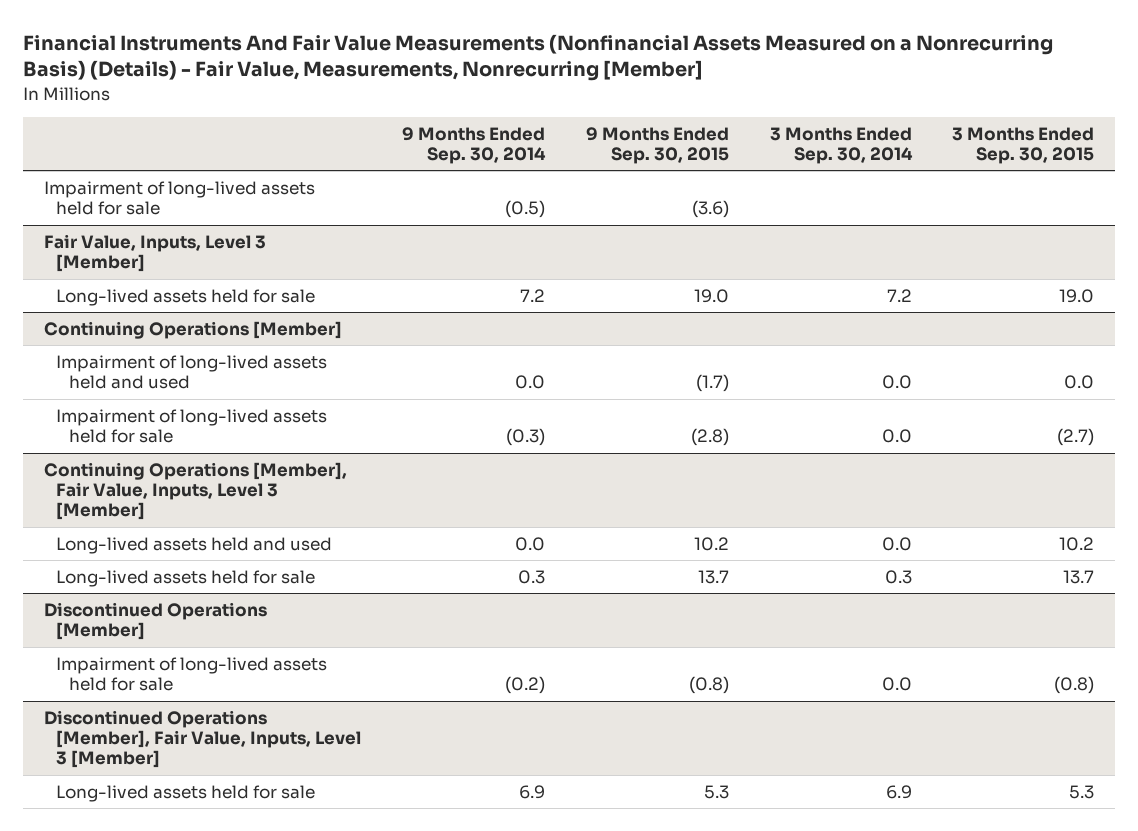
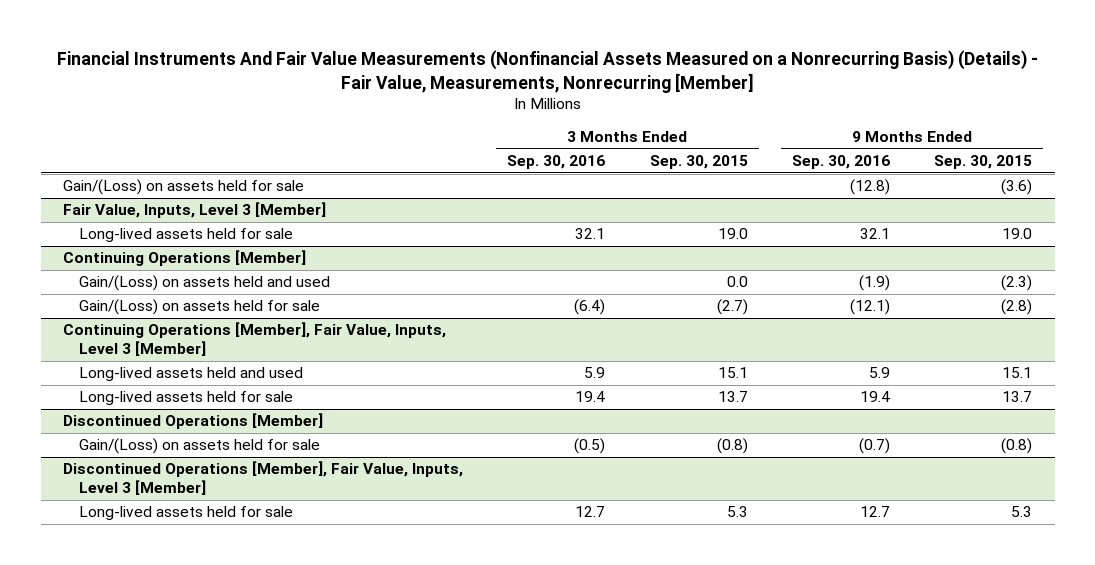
- | 9 Months Ended Sep. 30, 2014 | 9 Months Ended Sep. 30, 2015 | 3 Months Ended Sep. 30, 2014 | 3 Months Ended Sep. 30, 2015
+ | 3 Months Ended Sep. 30, 2016 | 3 Months Ended Sep. 30, 2015 | 9 Months Ended Sep. 30, 2016 | 9 Months Ended Sep. 30, 2015
- Impairment of long-lived assets held for sale | (0.5) | (3.6) | |
+ Gain/(Loss) on assets held for sale | | | (12.8) | (3.6)
@ Continuing Operations [Member]
- Impairment of long-lived assets held and used | 0.0 | (1.7) | 0.0 | 0.0
- Impairment of long-lived assets held for sale | (0.3) | (2.8) | 0.0 | (2.7)
+ Gain/(Loss) on assets held and used | | 0.0 | (1.9) | (2.3)
+ Gain/(Loss) on assets held for sale | (6.4) | (2.7) | (12.1) | (2.8)
@ Continuing Operations [Member], Fair Value, Inputs, Level 3 [Member]
- Long-lived assets held and used | 0.0 | 10.2 | 0.0 | 10.2
+ Long-lived assets held and used | 5.9 | 15.1 | 5.9 | 15.1
@ Discontinued Operations [Member]
- Impairment of long-lived assets held for sale | (0.2) | (0.8) | 0.0 | (0.8)
+ Gain/(Loss) on assets held for sale | (0.5) | (0.8) | (0.7) | (0.8)

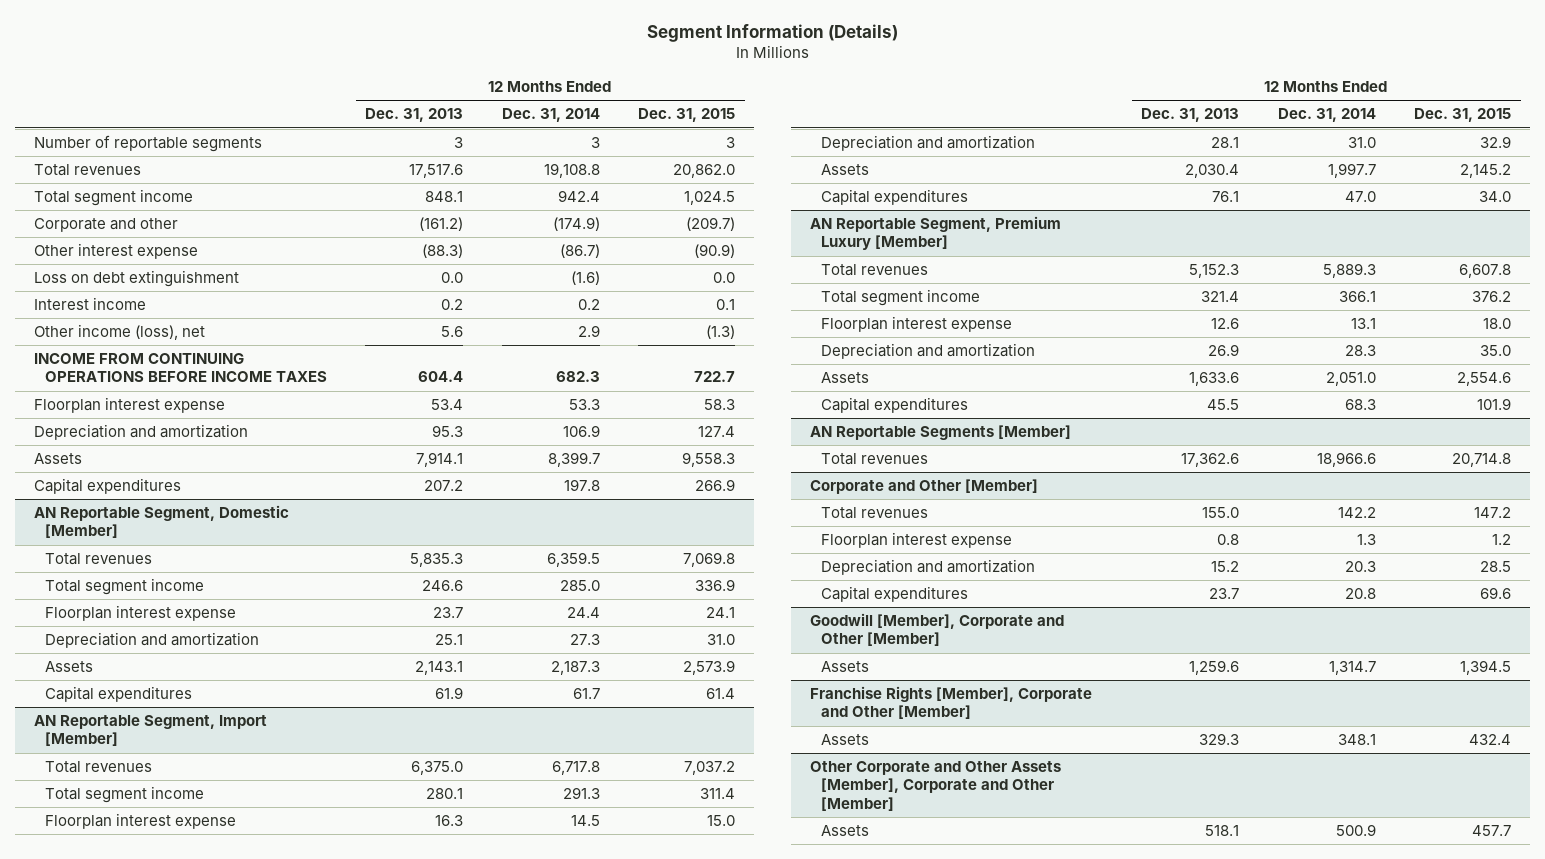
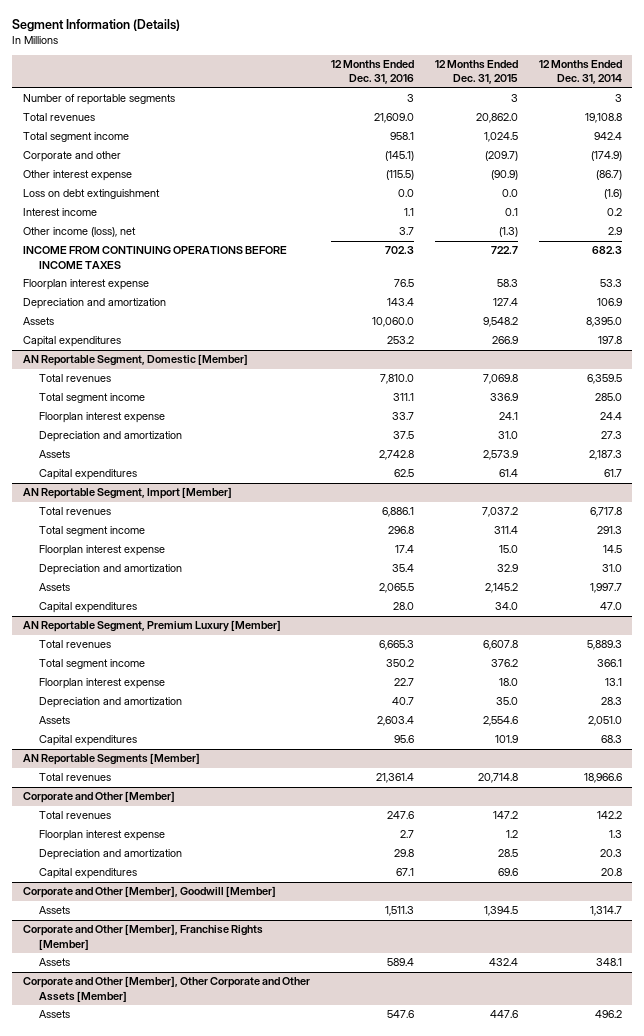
- | 12 Months Ended Dec. 31, 2013 | 12 Months Ended Dec. 31, 2014 | 12 Months Ended Dec. 31, 2015
+ | 12 Months Ended Dec. 31, 2016 | 12 Months Ended Dec. 31, 2015 | 12 Months Ended Dec. 31, 2014
- Assets | 7,914.1 | 8,399.7 | 9,558.3
+ Assets | 10,060.0 | 9,548.2 | 8,395.0
- Goodwill [Member], Corporate and Other [Member]
+ Corporate and Other [Member], Goodwill [Member]
- Franchise Rights [Member], Corporate and Other [Member]
+ Corporate and Other [Member], Franchise Rights [Member]
- Other Corporate and Other Assets [Member], Corporate and Other [Member]
- Assets | 518.1 | 500.9 | 457.7
+ Corporate and Other [Member], Other Corporate and Other Assets [Member]
+ Assets | 547.6 | 447.6 | 496.2

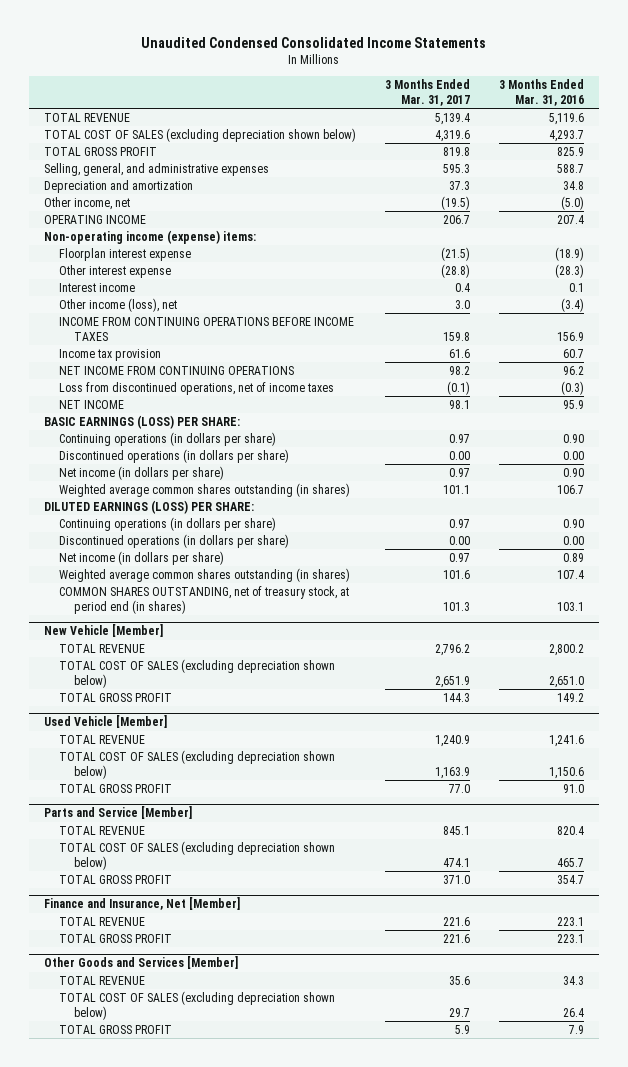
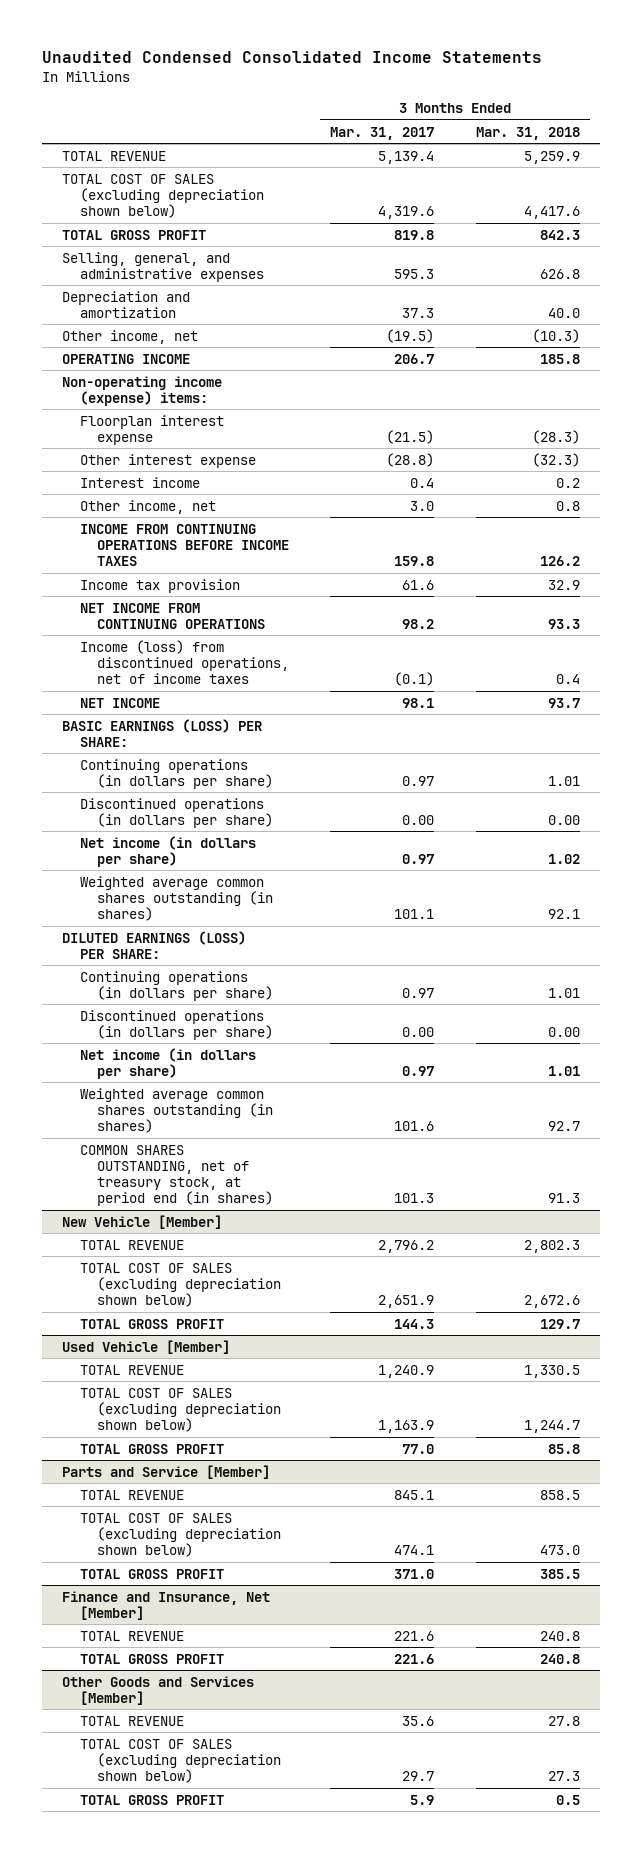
- | 3 Months Ended Mar. 31, 2017 | 3 Months Ended Mar. 31, 2016
+ | 3 Months Ended Mar. 31, 2017 | 3 Months Ended Mar. 31, 2018
- Other income (loss), net | 3.0 | (3.4)
+ Other income, net | 3.0 | 0.8
- Loss from discontinued operations, net of income taxes | (0.1) | (0.3)
+ Income (loss) from discontinued operations, net of income taxes | (0.1) | 0.4

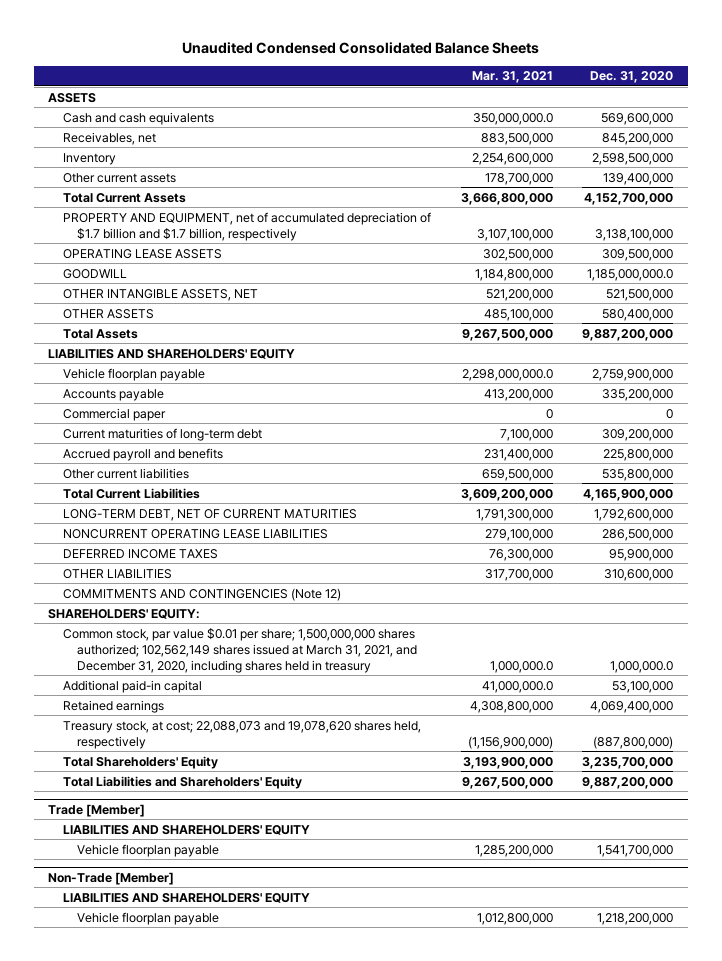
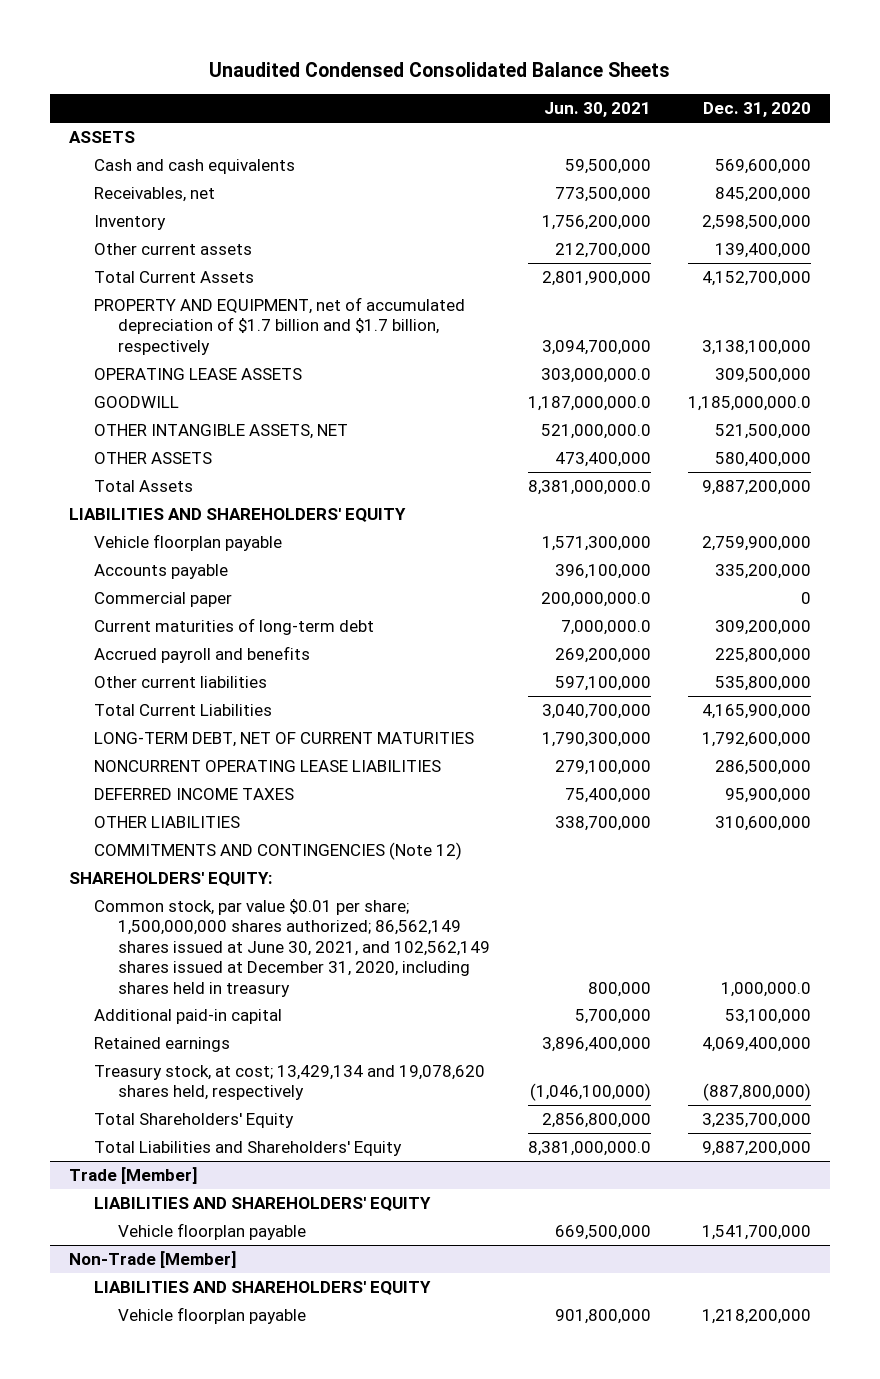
- | Mar. 31, 2021 | Dec. 31, 2020
+ | Jun. 30, 2021 | Dec. 31, 2020
- Common stock, par value $0.01 per share; 1,500,000,000 shares authorized; 102,562,149 shares issued at March 31, 2021, and December 31, 2020, including shares held in treasury | 1,000,000.0 | 1,000,000.0
+ Common stock, par value $0.01 per share; 1,500,000,000 shares authorized; 86,562,149 shares issued at June 30, 2021, and 102,562,149 shares issued at December 31, 2020, including shares held in treasury | 800,000 | 1,000,000.0
- Treasury stock, at cost; 22,088,073 and 19,078,620 shares held, respectively | (1,156,900,000) | (887,800,000)
+ Treasury stock, at cost; 13,429,134 and 19,078,620 shares held, respectively | (1,046,100,000) | (887,800,000)

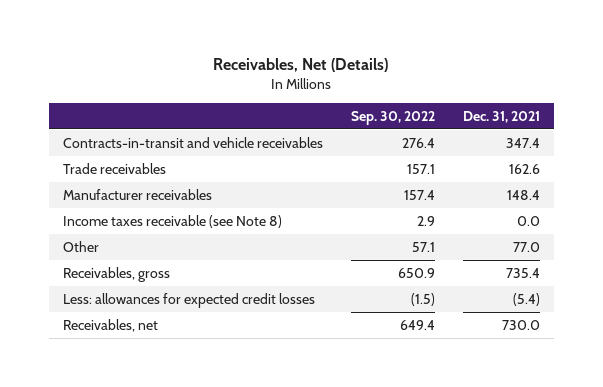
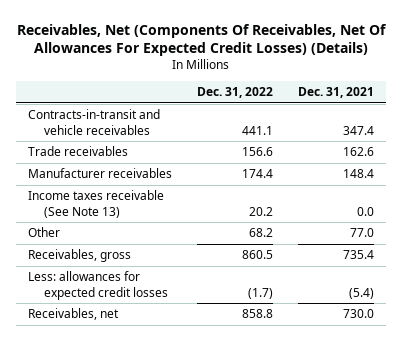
- Receivables, Net (Details)
+ Receivables, Net (Components Of Receivables, Net Of Allowances For Expected Credit Losses) (Details)
- | Sep. 30, 2022 | Dec. 31, 2021
+ | Dec. 31, 2022 | Dec. 31, 2021
- Income taxes receivable (see Note 8) | 2.9 | 0.0
+ Income taxes receivable (See Note 13) | 20.2 | 0.0

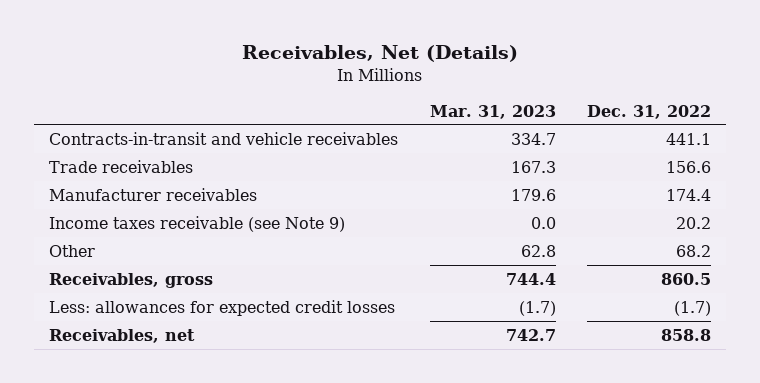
- Receivables, Net (Components Of Receivables, Net Of Allowances For Expected Credit Losses) (Details)
+ Receivables, Net (Details)
- | Dec. 31, 2022 | Dec. 31, 2021
+ | Mar. 31, 2023 | Dec. 31, 2022
- Income taxes receivable (See Note 13) | 20.2 | 0.0
+ Income taxes receivable (see Note 9) | 0.0 | 20.2

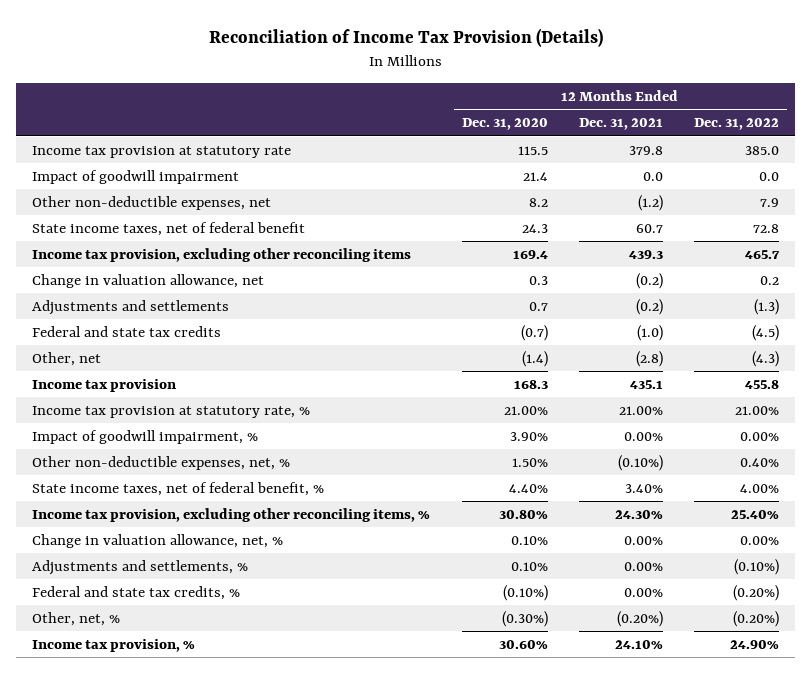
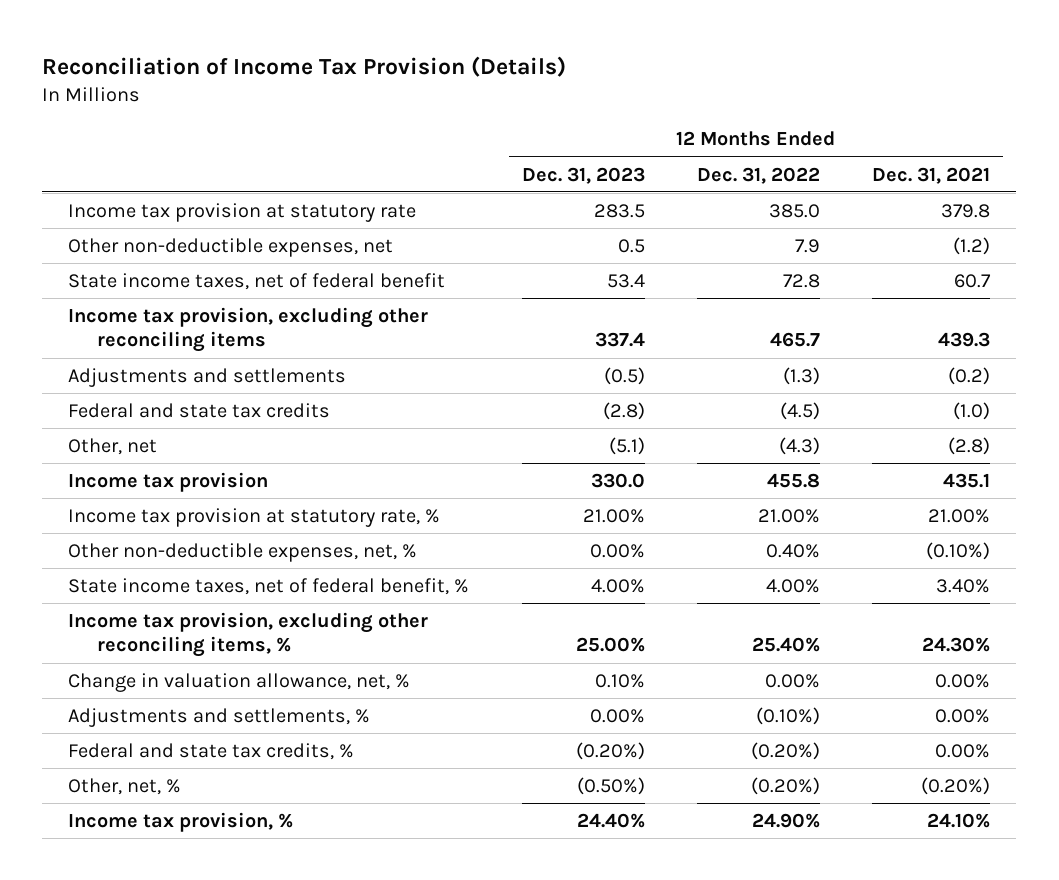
- | 12 Months Ended Dec. 31, 2020 | 12 Months Ended Dec. 31, 2021 | 12 Months Ended Dec. 31, 2022
+ | 12 Months Ended Dec. 31, 2023 | 12 Months Ended Dec. 31, 2022 | 12 Months Ended Dec. 31, 2021
- Impact of goodwill impairment | 21.4 | 0.0 | 0.0
- Change in valuation allowance, net | 0.3 | (0.2) | 0.2
- Impact of goodwill impairment, % | 3.90% | 0.00% | 0.00%

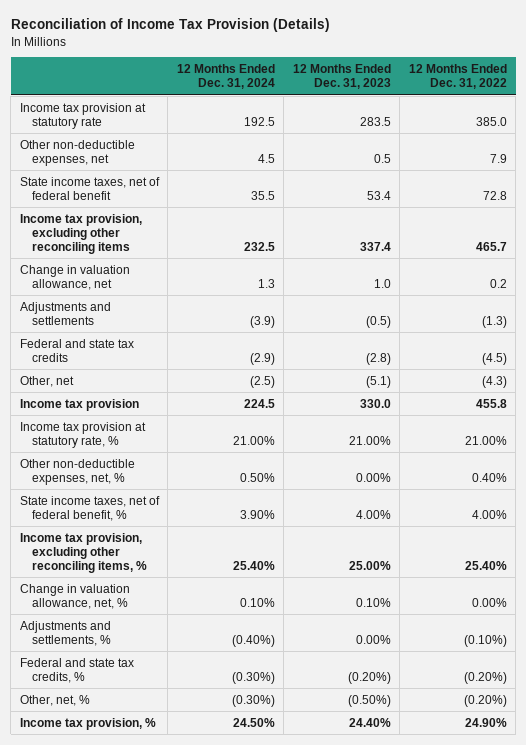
- | 12 Months Ended Dec. 31, 2023 | 12 Months Ended Dec. 31, 2022 | 12 Months Ended Dec. 31, 2021
+ | 12 Months Ended Dec. 31, 2024 | 12 Months Ended Dec. 31, 2023 | 12 Months Ended Dec. 31, 2022
+ Change in valuation allowance, net | 1.3 | 1.0 | 0.2

